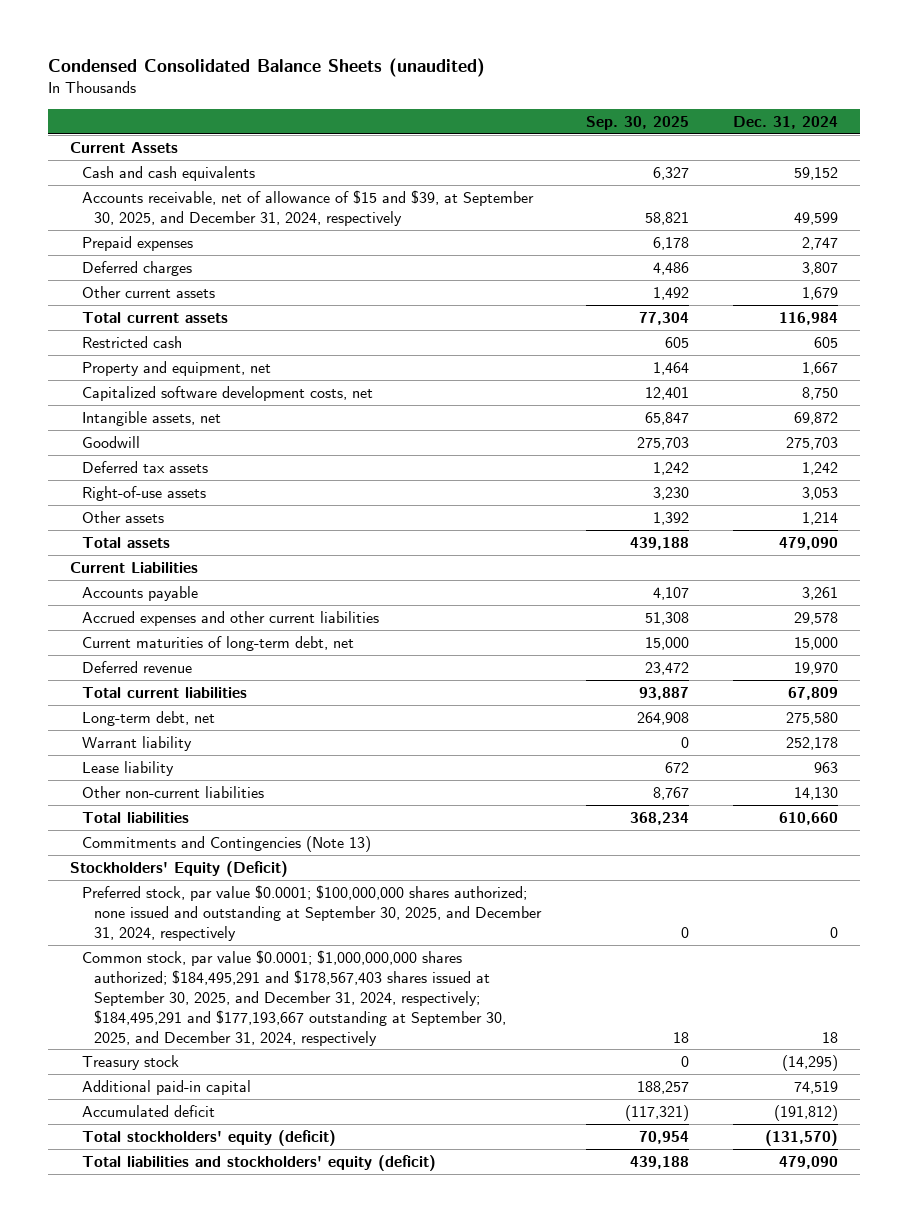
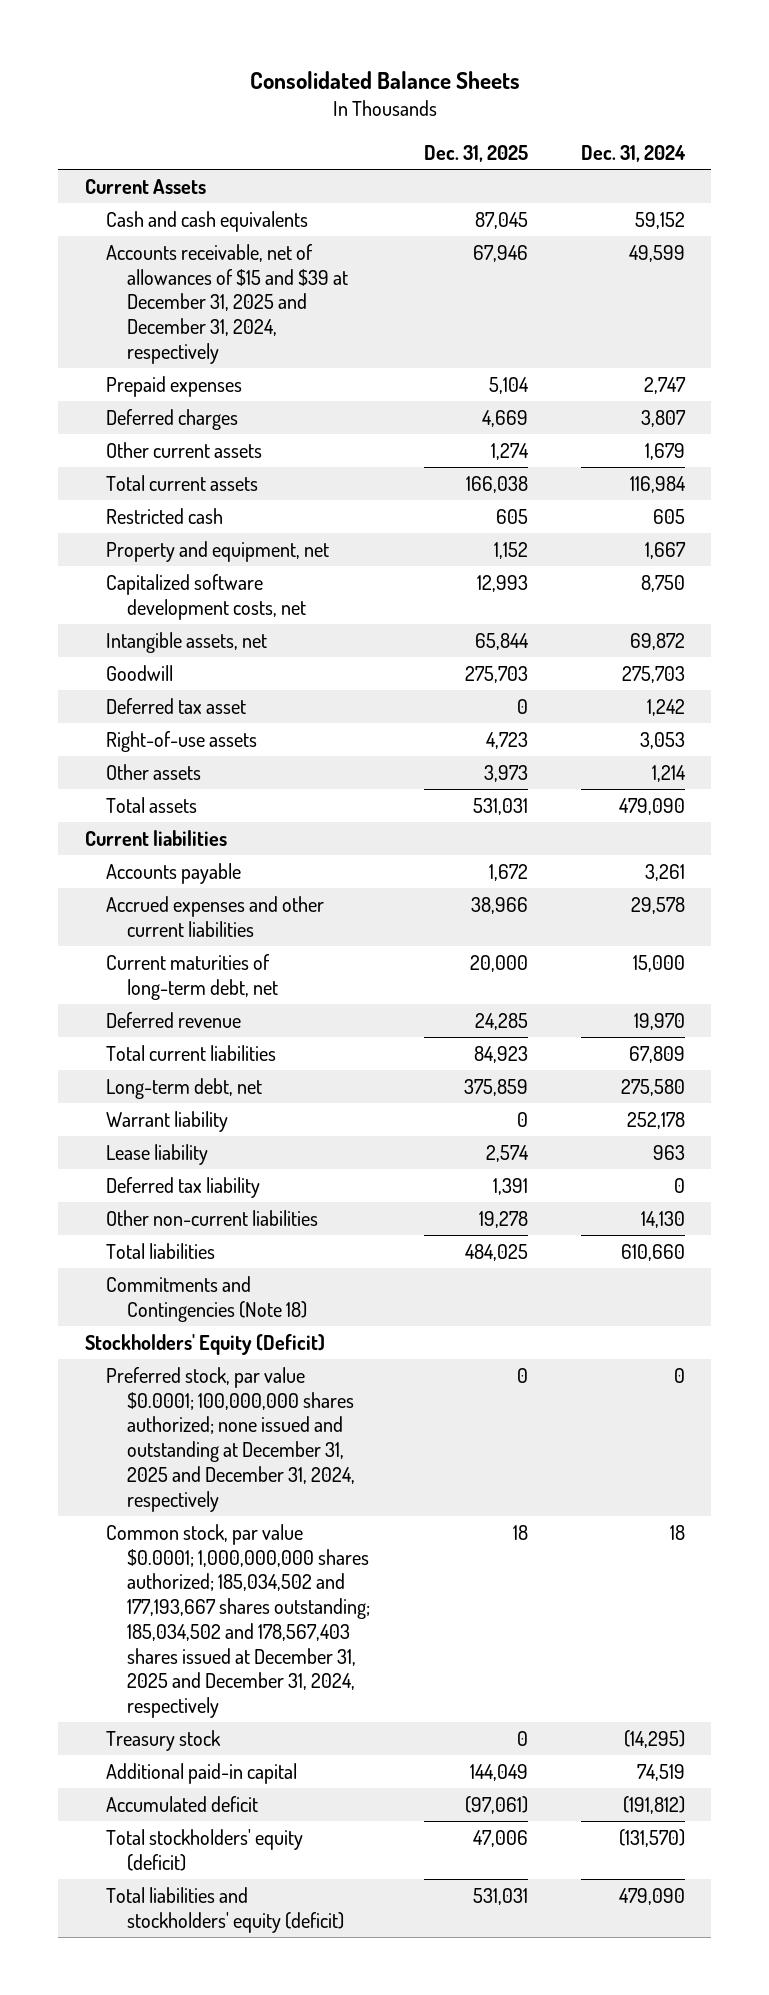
- Condensed Consolidated Balance Sheets (unaudited)
+ Consolidated Balance Sheets
- | Sep. 30, 2025 | Dec. 31, 2024
+ | Dec. 31, 2025 | Dec. 31, 2024
- Accounts receivable, net of allowance of $15 and $39, at September 30, 2025, and December 31, 2024, respectively | 58,821 | 49,599
+ Accounts receivable, net of allowances of $15 and $39 at December 31, 2025 and December 31, 2024, respectively | 67,946 | 49,599
- Deferred tax assets | 1,242 | 1,242
+ Deferred tax asset | 0 | 1,242
- Current Liabilities
+ Current liabilities
+ Deferred tax liability | 1,391 | 0
- Commitments and Contingencies (Note 13)
+ Commitments and Contingencies (Note 18)
- Preferred stock, par value $0.0001; $100,000,000 shares authorized; none issued and outstanding at September 30, 2025, and December 31, 2024, respectively | 0 | 0
- Common stock, par value $0.0001; $1,000,000,000 shares authorized; $184,495,291 and $178,567,403 shares issued at September 30, 2025, and December 31, 2024, respectively; $184,495,291 and $177,193,667 outstanding at September 30, 2025, and December 31, 2024, respectively | 18 | 18
+ Preferred stock, par value $0.0001; 100,000,000 shares authorized; none issued and outstanding at December 31, 2025 and December 31, 2024, respectively | 0 | 0
+ Common stock, par value $0.0001; 1,000,000,000 shares authorized; 185,034,502 and 177,193,667 shares outstanding; 185,034,502 and 178,567,403 shares issued at December 31, 2025 and December 31, 2024, respectively | 18 | 18

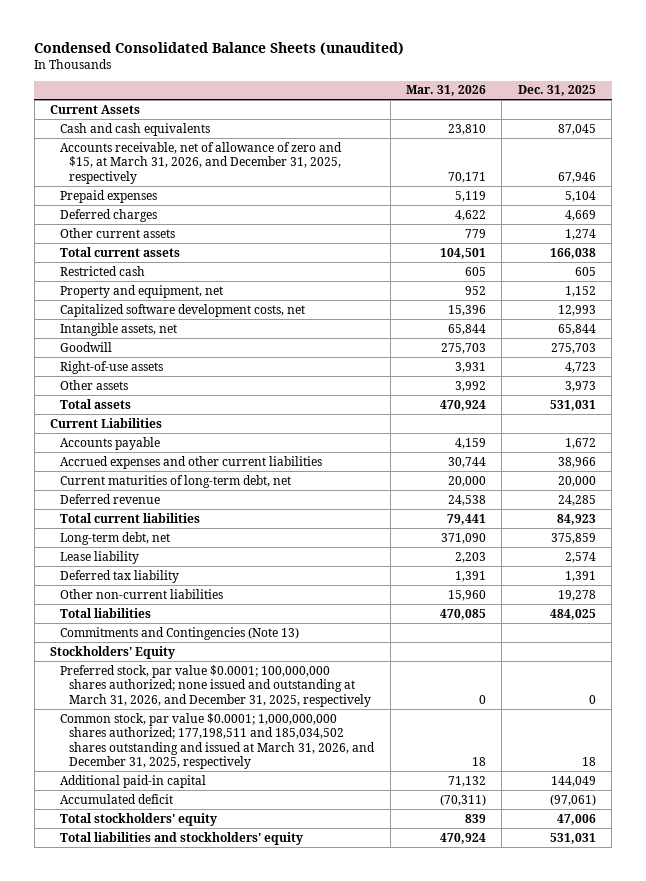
- Consolidated Balance Sheets
+ Condensed Consolidated Balance Sheets (unaudited)
- | Dec. 31, 2025 | Dec. 31, 2024
+ | Mar. 31, 2026 | Dec. 31, 2025
- Accounts receivable, net of allowances of $15 and $39 at December 31, 2025 and December 31, 2024, respectively | 67,946 | 49,599
+ Accounts receivable, net of allowance of zero and $15, at March 31, 2026, and December 31, 2025, respectively | 70,171 | 67,946
- Deferred tax asset | 0 | 1,242
- Current liabilities
+ Current Liabilities
- Warrant liability | 0 | 252,178
- Commitments and Contingencies (Note 18)
- Stockholders' Equity (Deficit)
- Preferred stock, par value $0.0001; 100,000,000 shares authorized; none issued and outstanding at December 31, 2025 and December 31, 2024, respectively | 0 | 0
- Common stock, par value $0.0001; 1,000,000,000 shares authorized; 185,034,502 and 177,193,667 shares outstanding; 185,034,502 and 178,567,403 shares issued at December 31, 2025 and December 31, 2024, respectively | 18 | 18
- Treasury stock | 0 | (14,295)
+ Commitments and Contingencies (Note 13)
+ Stockholders' Equity
+ Preferred stock, par value $0.0001; 100,000,000 shares authorized; none issued and outstanding at March 31, 2026, and December 31, 2025, respectively | 0 | 0
+ Common stock, par value $0.0001; 1,000,000,000 shares authorized; 177,198,511 and 185,034,502 shares outstanding and issued at March 31, 2026, and December 31, 2025, respectively | 18 | 18
- Total stockholders' equity (deficit) | 47,006 | (131,570)
- Total liabilities and stockholders' equity (deficit) | 531,031 | 479,090
+ Total stockholders' equity | 839 | 47,006
+ Total liabilities and stockholders' equity | 470,924 | 531,031

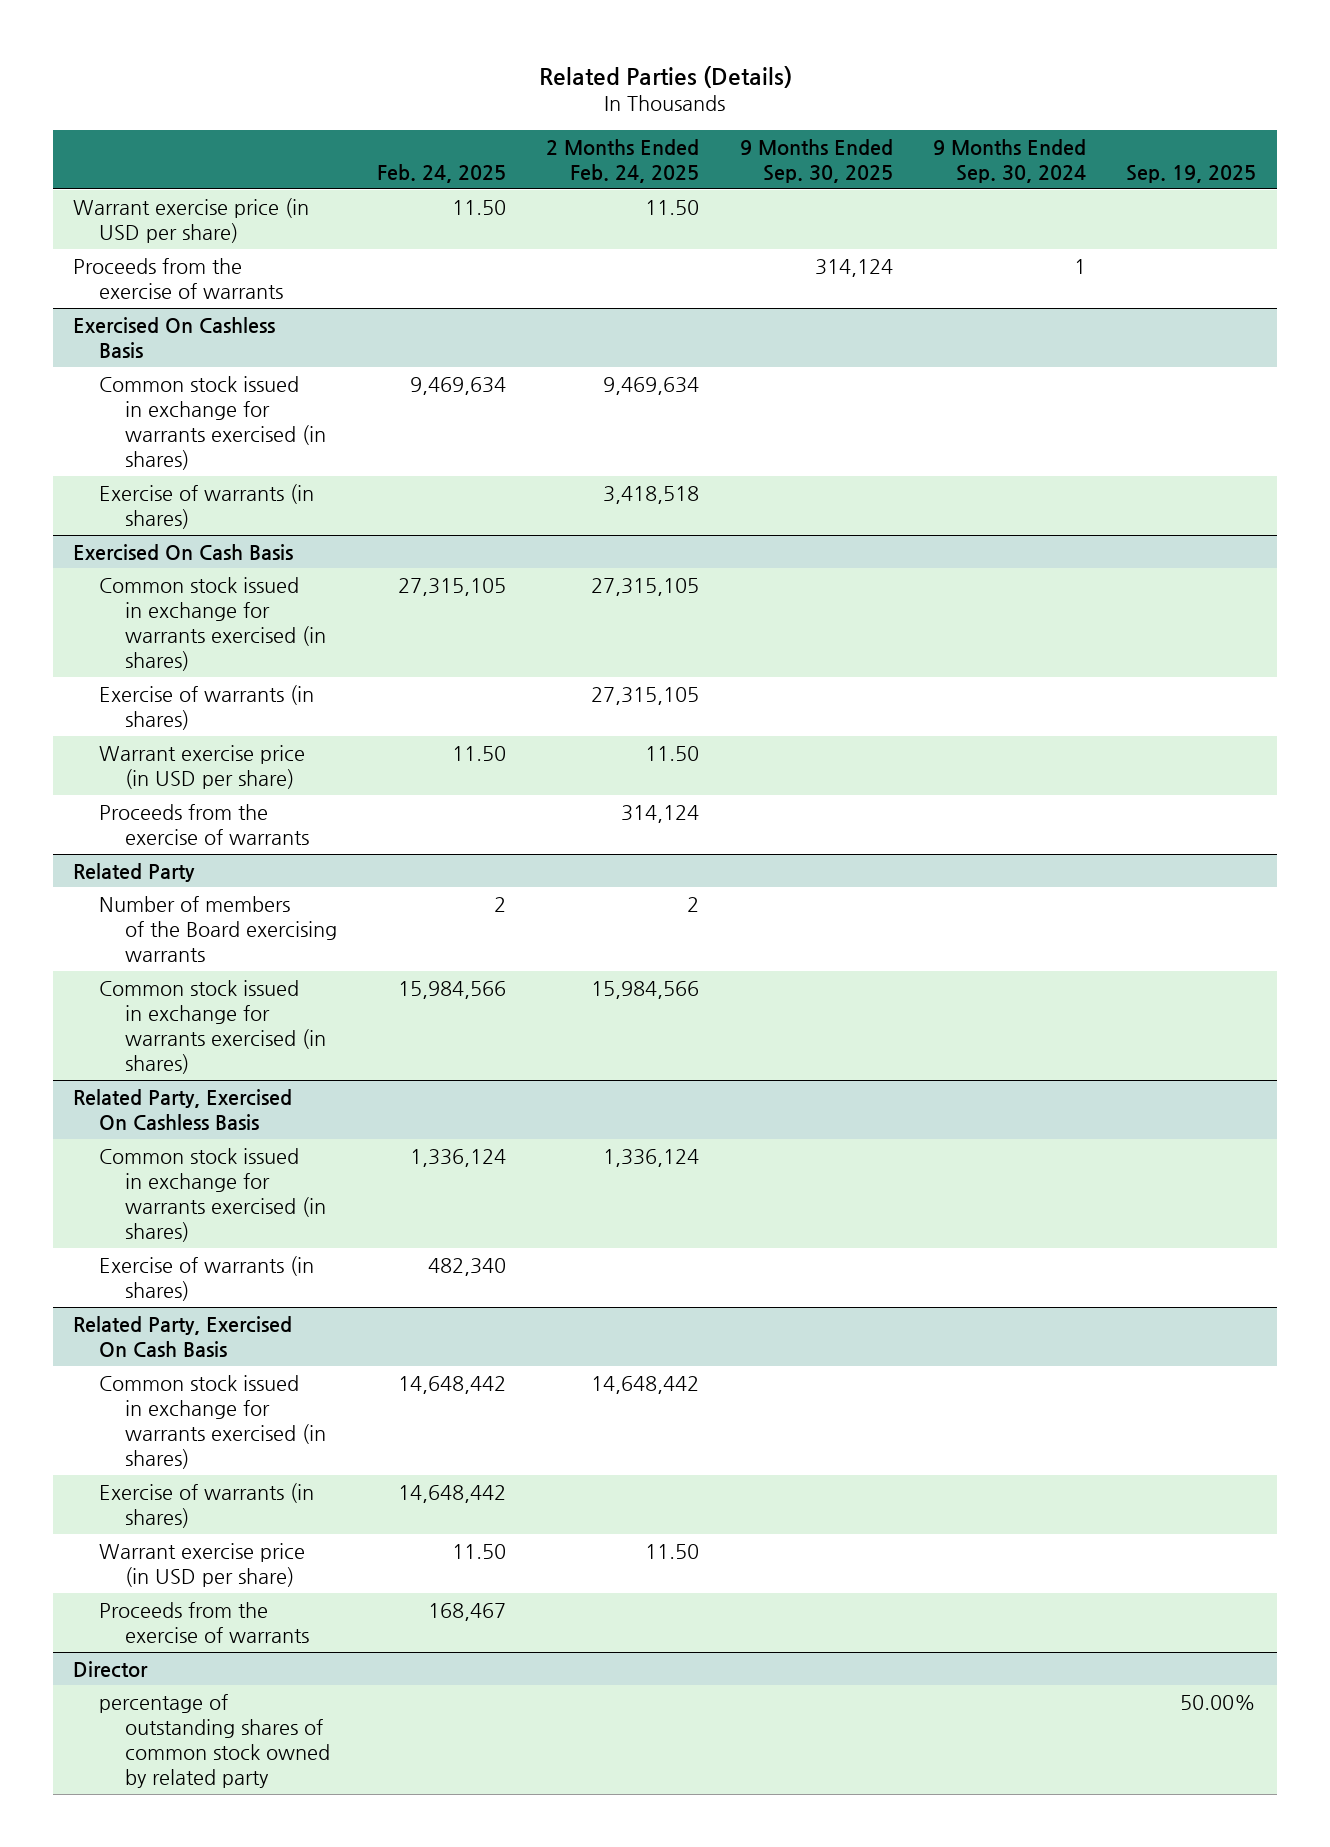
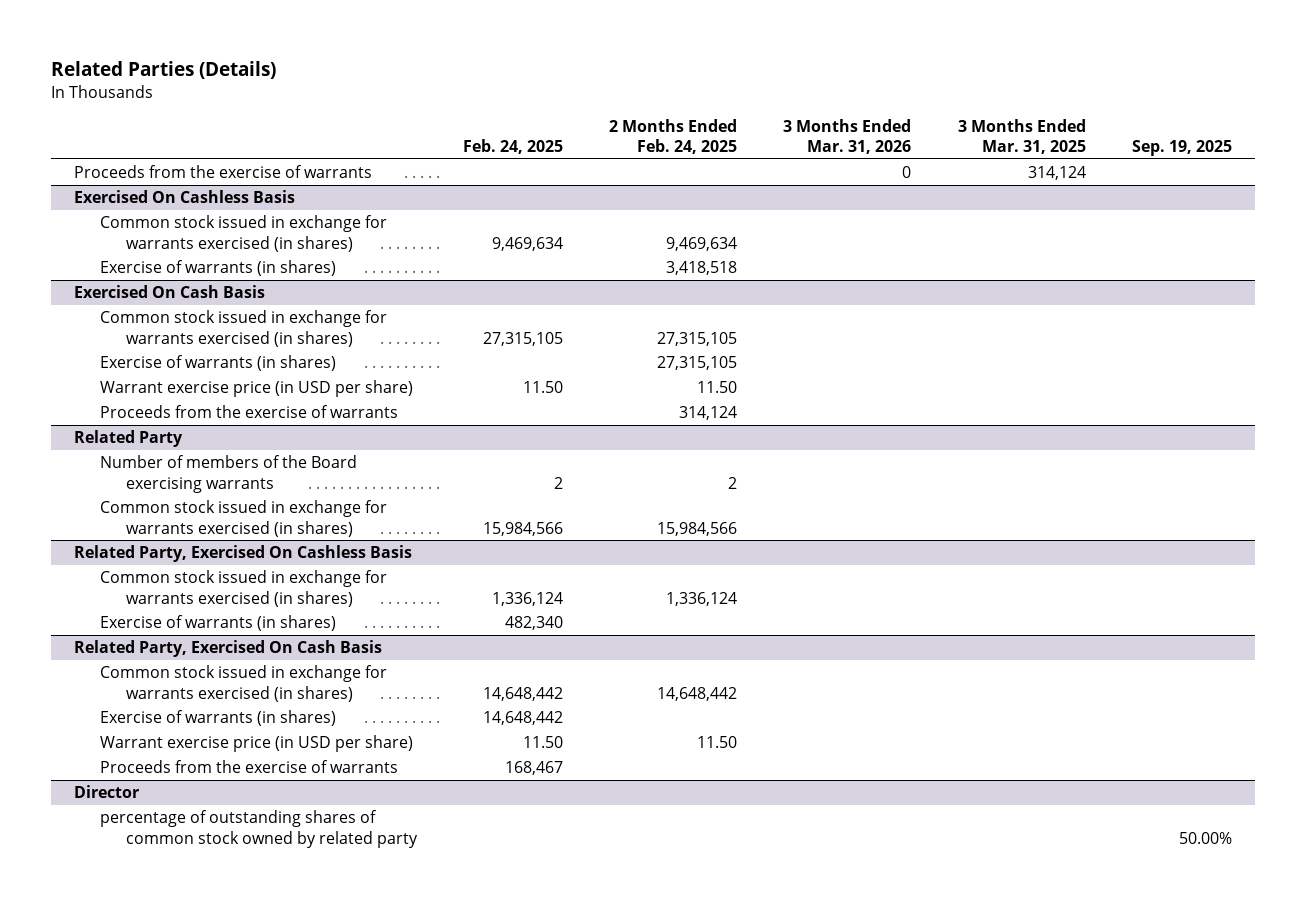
- | Feb. 24, 2025 | 2 Months Ended Feb. 24, 2025 | 9 Months Ended Sep. 30, 2025 | 9 Months Ended Sep. 30, 2024 | Sep. 19, 2025
+ | Feb. 24, 2025 | 2 Months Ended Feb. 24, 2025 | 3 Months Ended Mar. 31, 2026 | 3 Months Ended Mar. 31, 2025 | Sep. 19, 2025
- Warrant exercise price (in USD per share) | 11.50 | 11.50 | | |

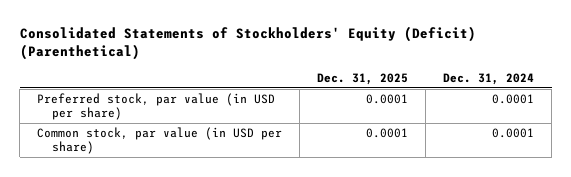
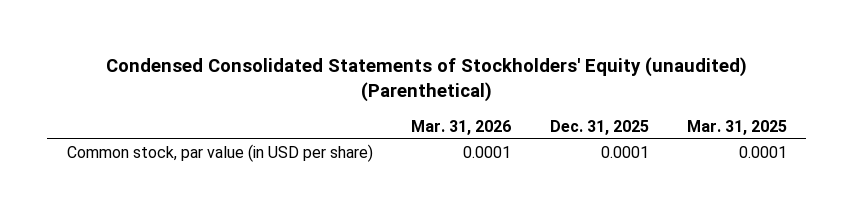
- Consolidated Statements of Stockholders' Equity (Deficit) (Parenthetical)
+ Condensed Consolidated Statements of Stockholders' Equity (unaudited) (Parenthetical)
- | Dec. 31, 2025 | Dec. 31, 2024
+ | Mar. 31, 2026 | Dec. 31, 2025 | Mar. 31, 2025
- Preferred stock, par value (in USD per share) | 0.0001 | 0.0001

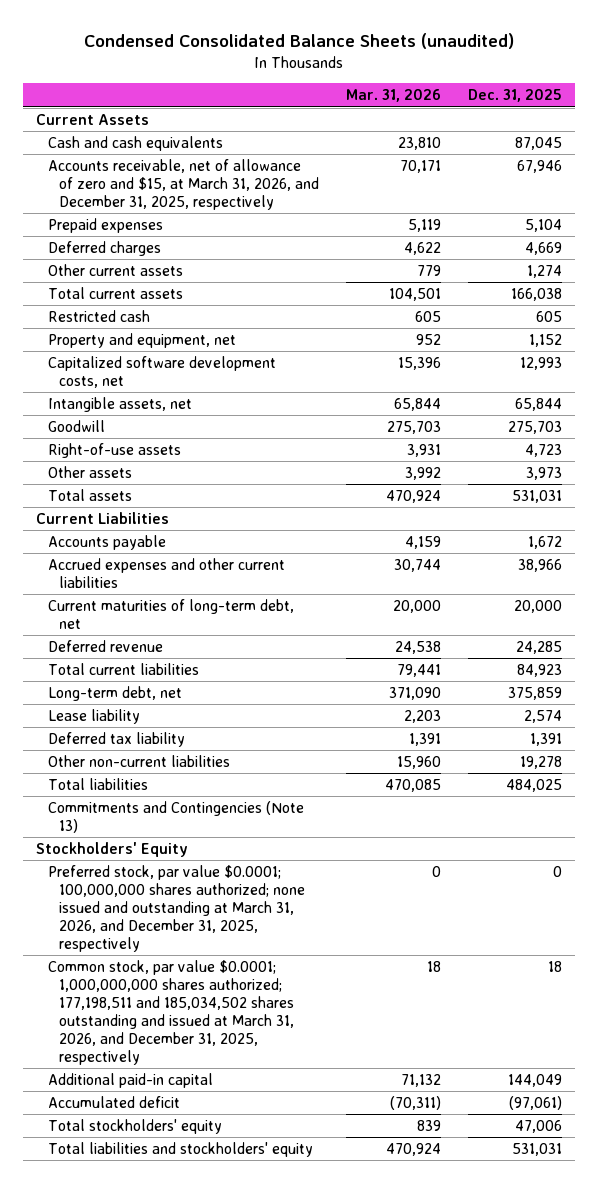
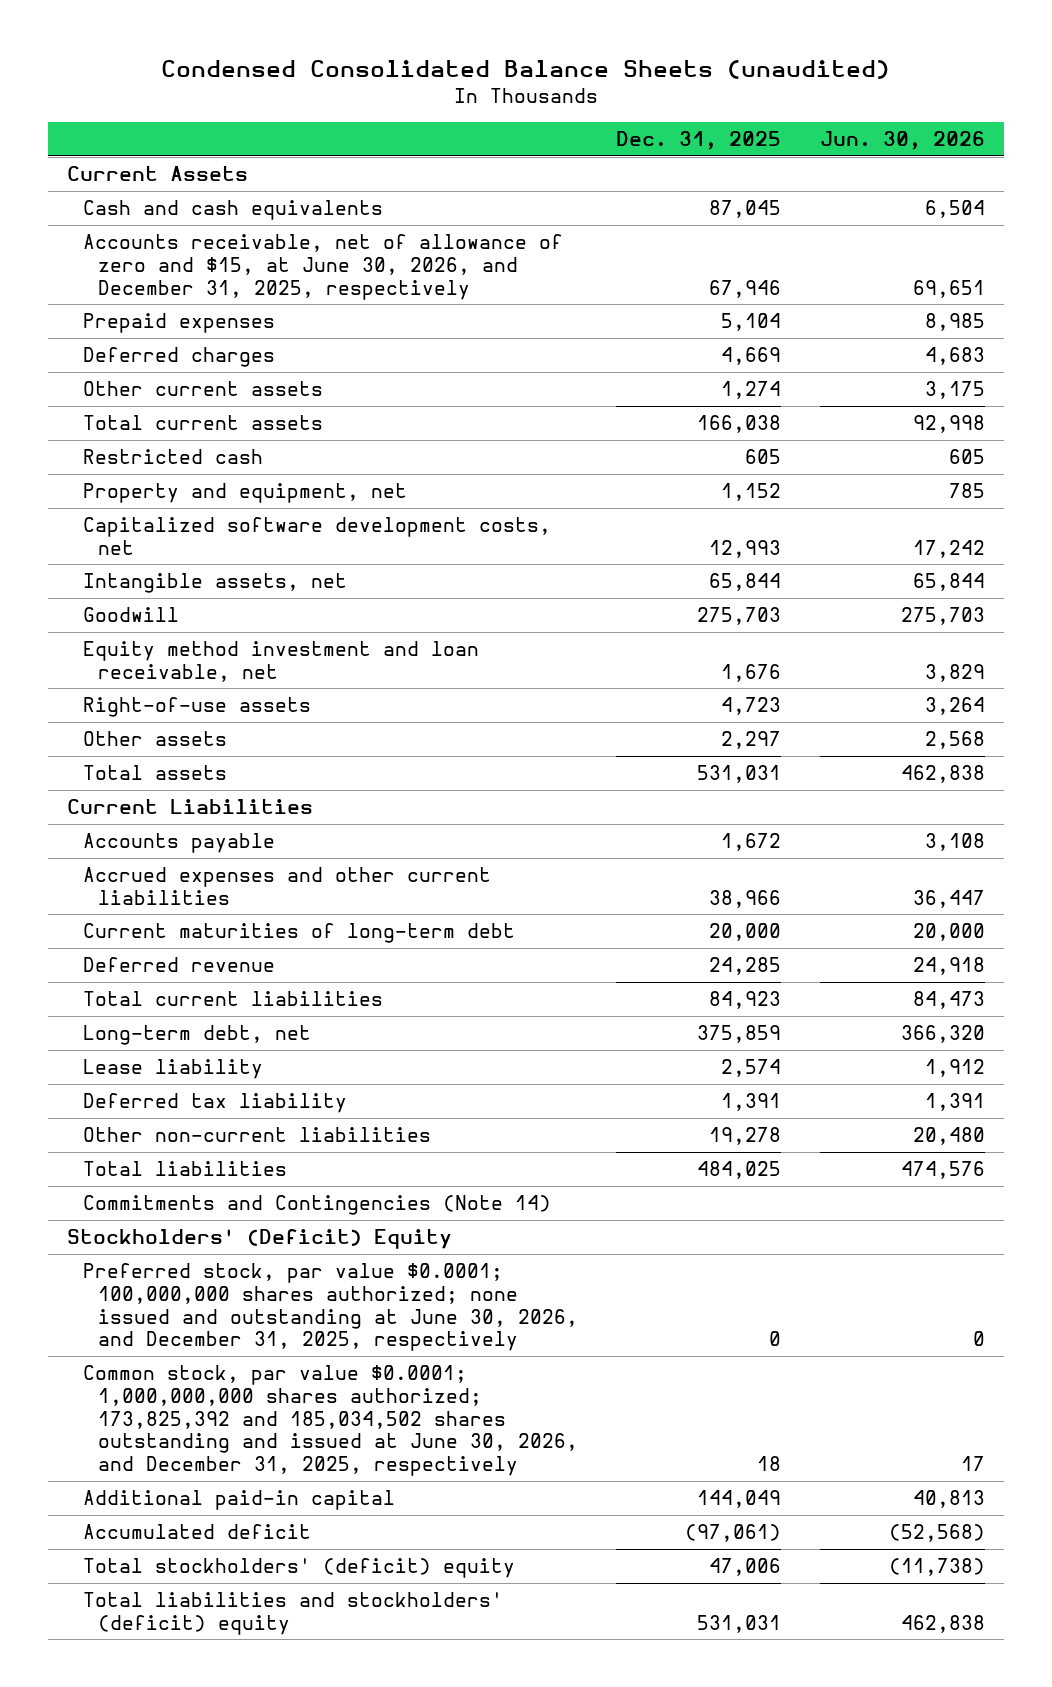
- | Mar. 31, 2026 | Dec. 31, 2025
+ | Dec. 31, 2025 | Jun. 30, 2026
- Accounts receivable, net of allowance of zero and $15, at March 31, 2026, and December 31, 2025, respectively | 70,171 | 67,946
+ Accounts receivable, net of allowance of zero and $15, at June 30, 2026, and December 31, 2025, respectively | 67,946 | 69,651
+ Equity method investment and loan receivable, net | 1,676 | 3,829
- Other assets | 3,992 | 3,973
+ Other assets | 2,297 | 2,568
- Current maturities of long-term debt, net | 20,000 | 20,000
+ Current maturities of long-term debt | 20,000 | 20,000
- Commitments and Contingencies (Note 13)
- Stockholders' Equity
- Preferred stock, par value $0.0001; 100,000,000 shares authorized; none issued and outstanding at March 31, 2026, and December 31, 2025, respectively | 0 | 0
- Common stock, par value $0.0001; 1,000,000,000 shares authorized; 177,198,511 and 185,034,502 shares outstanding and issued at March 31, 2026, and December 31, 2025, respectively | 18 | 18
+ Commitments and Contingencies (Note 14)
+ Stockholders' (Deficit) Equity
+ Preferred stock, par value $0.0001; 100,000,000 shares authorized; none issued and outstanding at June 30, 2026, and December 31, 2025, respectively | 0 | 0
+ Common stock, par value $0.0001; 1,000,000,000 shares authorized; 173,825,392 and 185,034,502 shares outstanding and issued at June 30, 2026, and December 31, 2025, respectively | 18 | 17
- Total stockholders' equity | 839 | 47,006
- Total liabilities and stockholders' equity | 470,924 | 531,031
+ Total stockholders' (deficit) equity | 47,006 | (11,738)
+ Total liabilities and stockholders' (deficit) equity | 531,031 | 462,838

